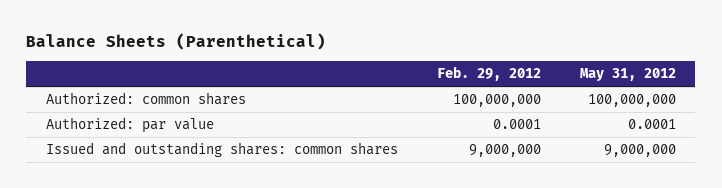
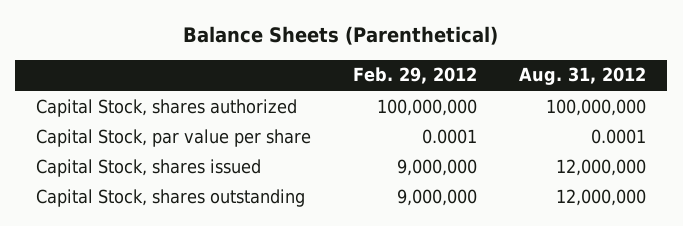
- | Feb. 29, 2012 | May 31, 2012
+ | Feb. 29, 2012 | Aug. 31, 2012
- Authorized: common shares | 100,000,000 | 100,000,000
- Authorized: par value | 0.0001 | 0.0001
- Issued and outstanding shares: common shares | 9,000,000 | 9,000,000
+ Capital Stock, shares authorized | 100,000,000 | 100,000,000
+ Capital Stock, par value per share | 0.0001 | 0.0001
+ Capital Stock, shares issued | 9,000,000 | 12,000,000
+ Capital Stock, shares outstanding | 9,000,000 | 12,000,000

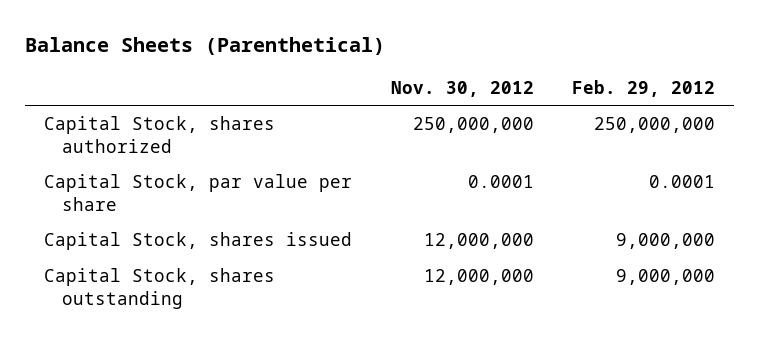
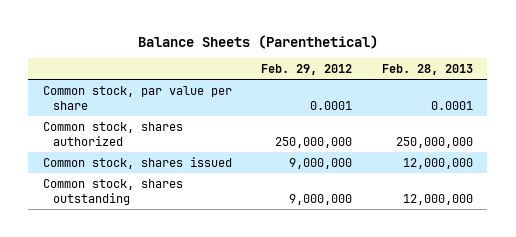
- | Nov. 30, 2012 | Feb. 29, 2012
+ | Feb. 29, 2012 | Feb. 28, 2013
- Capital Stock, shares authorized | 250,000,000 | 250,000,000
- Capital Stock, par value per share | 0.0001 | 0.0001
- Capital Stock, shares issued | 12,000,000 | 9,000,000
- Capital Stock, shares outstanding | 12,000,000 | 9,000,000
+ Common stock, par value per share | 0.0001 | 0.0001
+ Common stock, shares authorized | 250,000,000 | 250,000,000
+ Common stock, shares issued | 9,000,000 | 12,000,000
+ Common stock, shares outstanding | 9,000,000 | 12,000,000

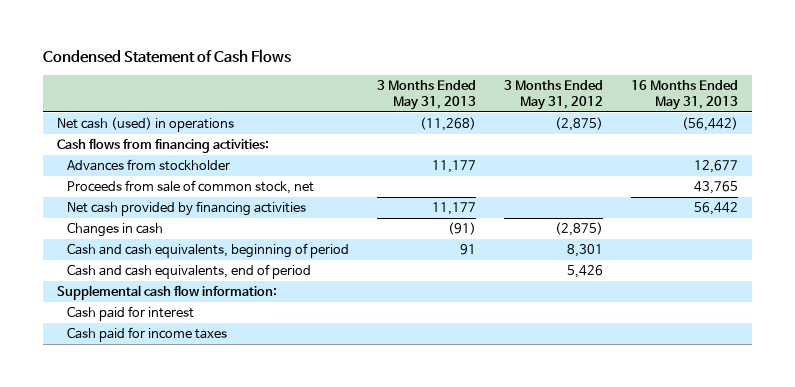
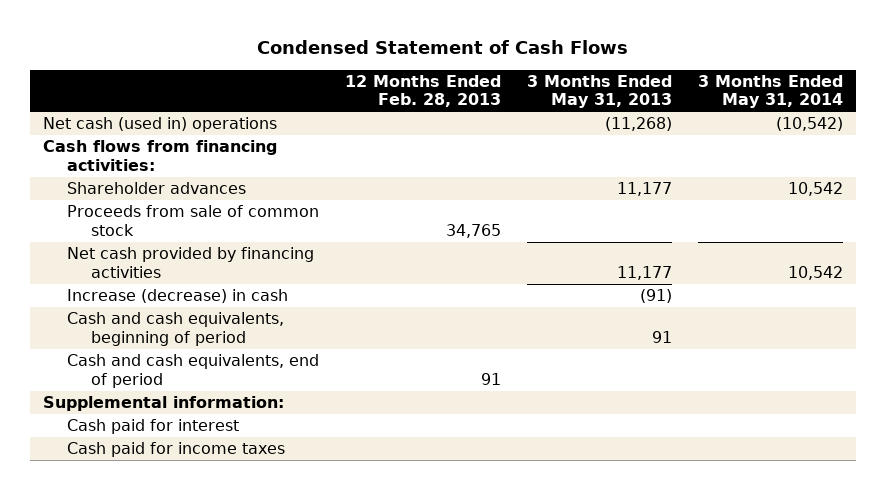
- | 3 Months Ended May 31, 2013 | 3 Months Ended May 31, 2012 | 16 Months Ended May 31, 2013
+ | 12 Months Ended Feb. 28, 2013 | 3 Months Ended May 31, 2013 | 3 Months Ended May 31, 2014
- Net cash (used) in operations | (11,268) | (2,875) | (56,442)
+ Net cash (used in) operations | | (11,268) | (10,542)
- Advances from stockholder | 11,177 | | 12,677
- Proceeds from sale of common stock, net | | | 43,765
+ Shareholder advances | | 11,177 | 10,542
+ Proceeds from sale of common stock | 34,765 | |
- Changes in cash | (91) | (2,875) |
+ Increase (decrease) in cash | | (91) |
- Supplemental cash flow information:
+ Supplemental information:

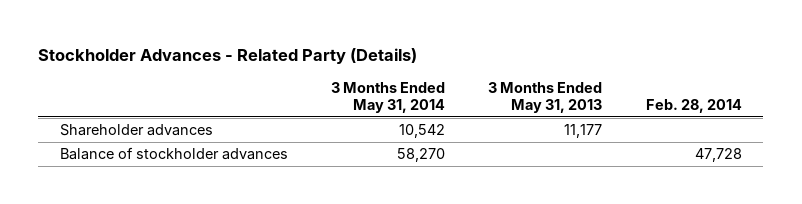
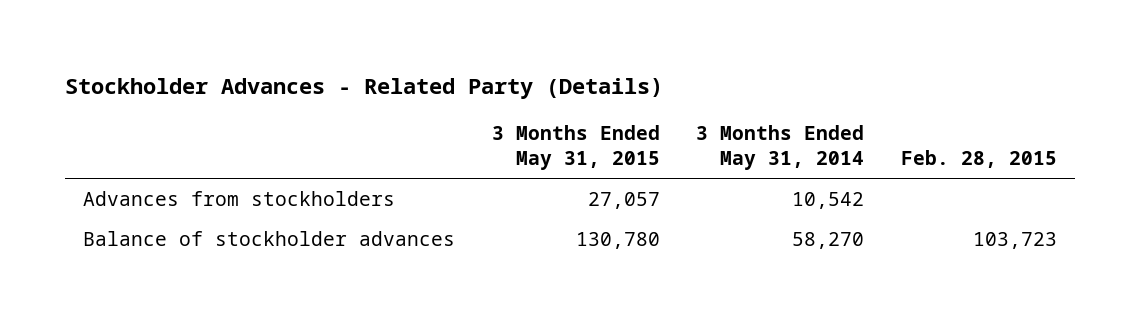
- | 3 Months Ended May 31, 2014 | 3 Months Ended May 31, 2013 | Feb. 28, 2014
+ | 3 Months Ended May 31, 2015 | 3 Months Ended May 31, 2014 | Feb. 28, 2015
- Shareholder advances | 10,542 | 11,177 |
+ Advances from stockholders | 27,057 | 10,542 |

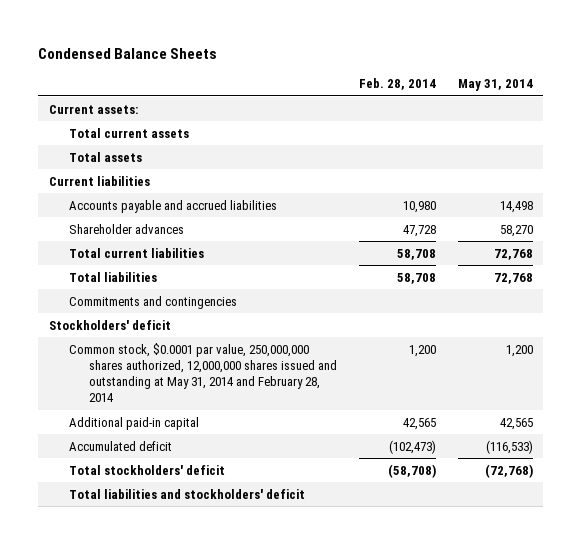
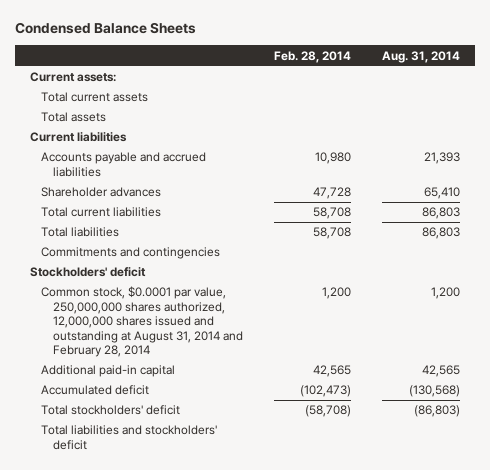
- | Feb. 28, 2014 | May 31, 2014
+ | Feb. 28, 2014 | Aug. 31, 2014
- Common stock, $0.0001 par value, 250,000,000 shares authorized, 12,000,000 shares issued and outstanding at May 31, 2014 and February 28, 2014 | 1,200 | 1,200
+ Common stock, $0.0001 par value, 250,000,000 shares authorized, 12,000,000 shares issued and outstanding at August 31, 2014 and February 28, 2014 | 1,200 | 1,200

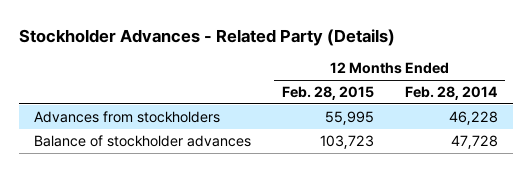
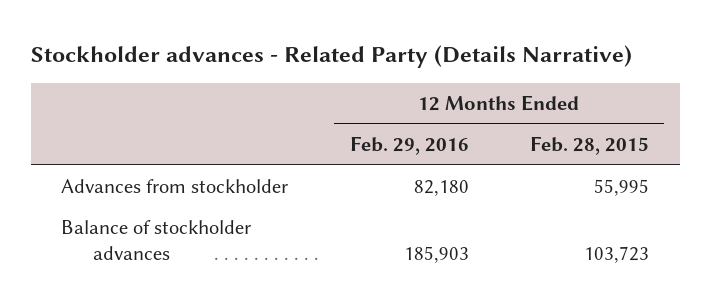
- Stockholder Advances - Related Party (Details)
+ Stockholder advances - Related Party (Details Narrative)
- | 12 Months Ended Feb. 28, 2015 | 12 Months Ended Feb. 28, 2014
+ | 12 Months Ended Feb. 29, 2016 | 12 Months Ended Feb. 28, 2015
- Advances from stockholders | 55,995 | 46,228
+ Advances from stockholder | 82,180 | 55,995

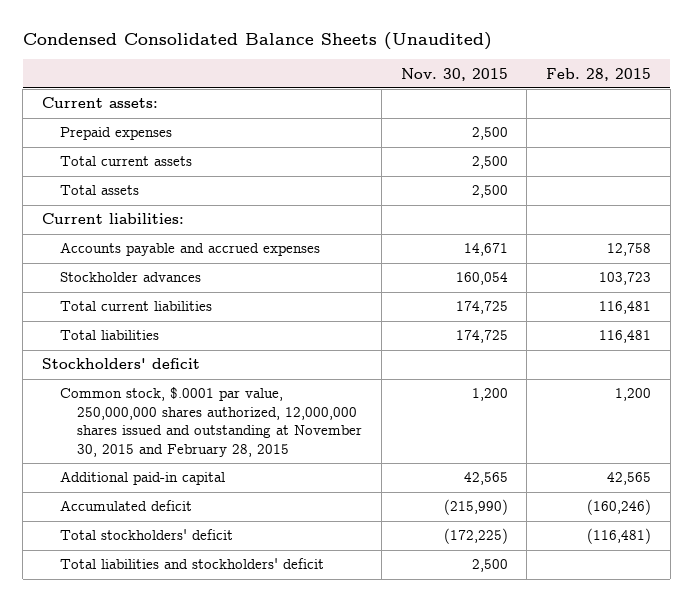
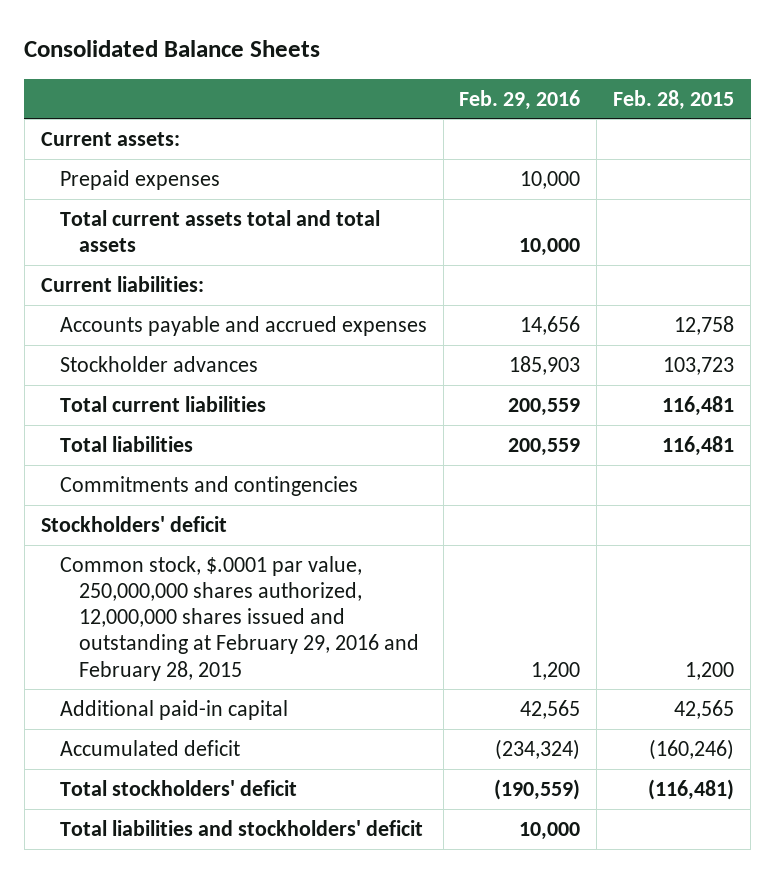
- Condensed Consolidated Balance Sheets (Unaudited)
+ Consolidated Balance Sheets
- | Nov. 30, 2015 | Feb. 28, 2015
+ | Feb. 29, 2016 | Feb. 28, 2015
- Total current assets | 2,500 |
- Total assets | 2,500 |
+ Total current assets total and total assets | 10,000 |
+ Commitments and contingencies
- Common stock, $.0001 par value, 250,000,000 shares authorized, 12,000,000 shares issued and outstanding at November 30, 2015 and February 28, 2015 | 1,200 | 1,200
+ Common stock, $.0001 par value, 250,000,000 shares authorized, 12,000,000 shares issued and outstanding at February 29, 2016 and February 28, 2015 | 1,200 | 1,200

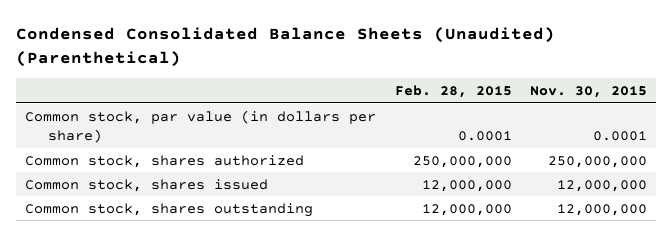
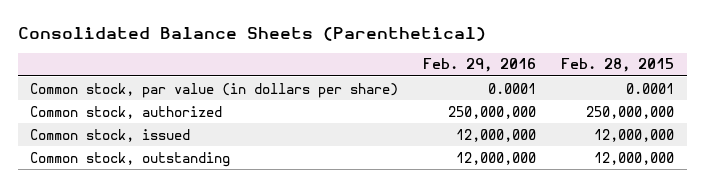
- Condensed Consolidated Balance Sheets (Unaudited) (Parenthetical)
+ Consolidated Balance Sheets (Parenthetical)
- | Feb. 28, 2015 | Nov. 30, 2015
+ | Feb. 29, 2016 | Feb. 28, 2015
- Common stock, shares authorized | 250,000,000 | 250,000,000
- Common stock, shares issued | 12,000,000 | 12,000,000
- Common stock, shares outstanding | 12,000,000 | 12,000,000
+ Common stock, authorized | 250,000,000 | 250,000,000
+ Common stock, issued | 12,000,000 | 12,000,000
+ Common stock, outstanding | 12,000,000 | 12,000,000

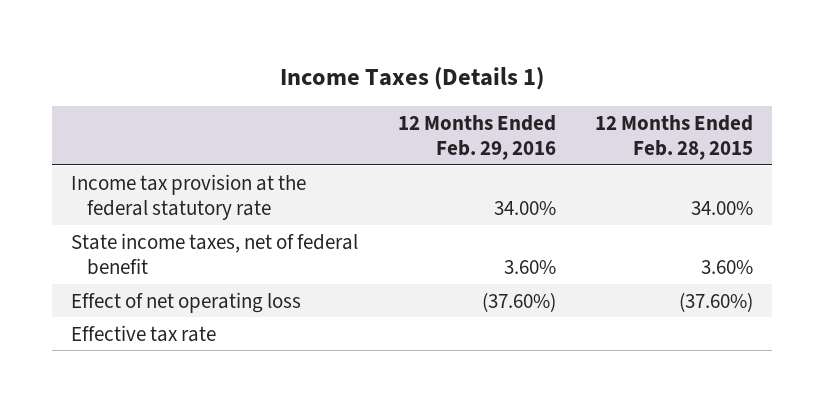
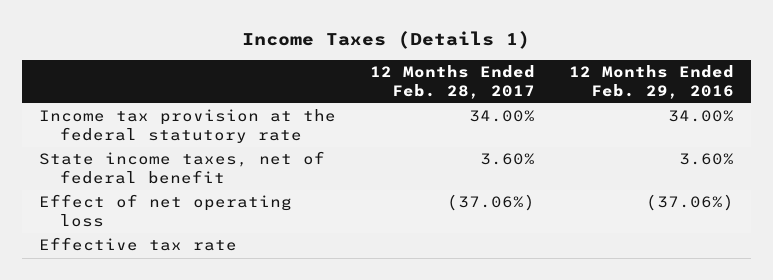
- | 12 Months Ended Feb. 29, 2016 | 12 Months Ended Feb. 28, 2015
+ | 12 Months Ended Feb. 28, 2017 | 12 Months Ended Feb. 29, 2016
- Effect of net operating loss | (37.60%) | (37.60%)
+ Effect of net operating loss | (37.06%) | (37.06%)

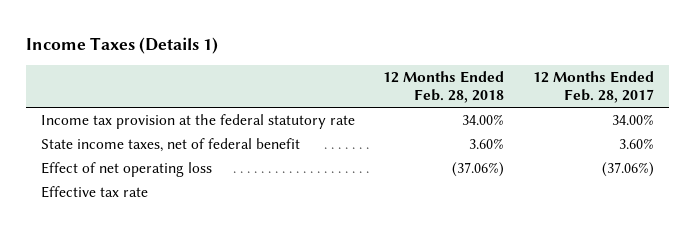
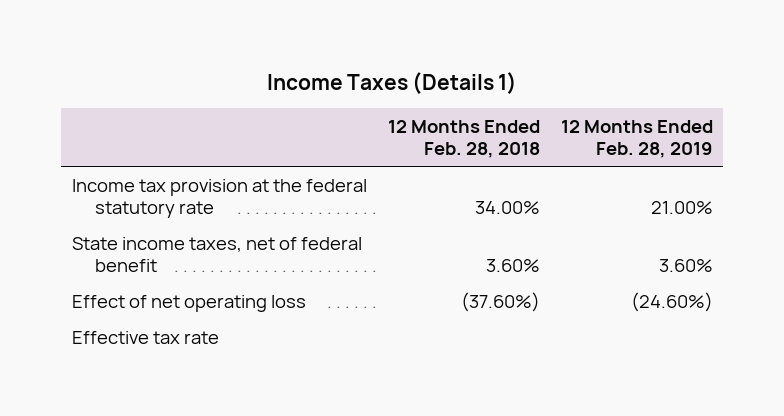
- | 12 Months Ended Feb. 28, 2018 | 12 Months Ended Feb. 28, 2017
+ | 12 Months Ended Feb. 28, 2018 | 12 Months Ended Feb. 28, 2019
- Effect of net operating loss | (37.06%) | (37.06%)
+ Effect of net operating loss | (37.60%) | (24.60%)

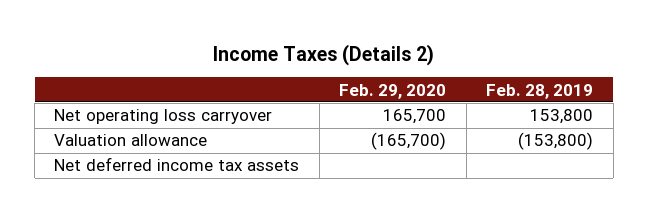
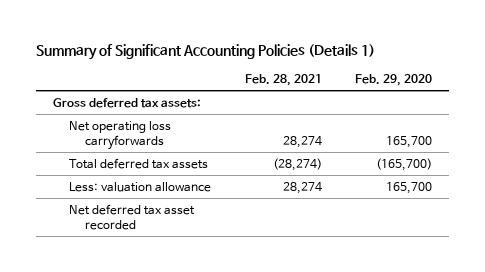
- Income Taxes (Details 2)
+ Summary of Significant Accounting Policies (Details 1)
- | Feb. 29, 2020 | Feb. 28, 2019
+ | Feb. 28, 2021 | Feb. 29, 2020
- Net operating loss carryover | 165,700 | 153,800
- Valuation allowance | (165,700) | (153,800)
- Net deferred income tax assets
+ Gross deferred tax assets:
+ Net operating loss carryforwards | 28,274 | 165,700
+ Total deferred tax assets | (28,274) | (165,700)
+ Less: valuation allowance | 28,274 | 165,700
+ Net deferred tax asset recorded

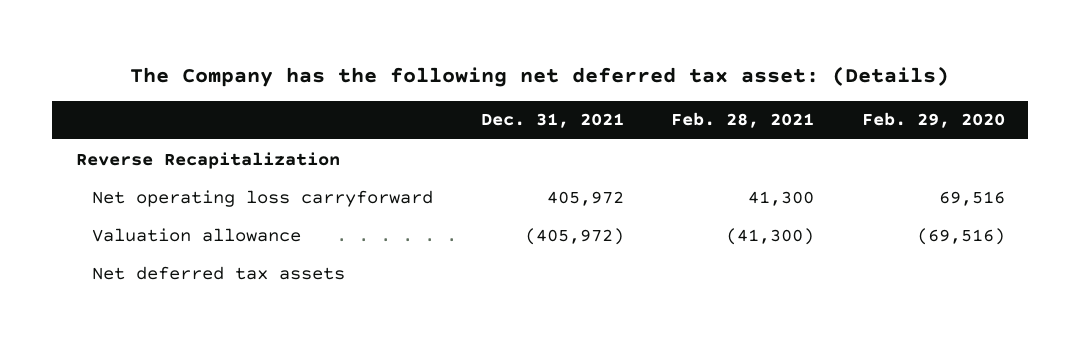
- Summary of Significant Accounting Policies (Details 1)
+ The Company has the following net deferred tax asset: (Details)
- | Feb. 28, 2021 | Feb. 29, 2020
+ | Dec. 31, 2021 | Feb. 28, 2021 | Feb. 29, 2020
- Gross deferred tax assets:
- Net operating loss carryforwards | 28,274 | 165,700
- Total deferred tax assets | (28,274) | (165,700)
- Less: valuation allowance | 28,274 | 165,700
- Net deferred tax asset recorded
+ Reverse Recapitalization
+ Net operating loss carryforward | 405,972 | 41,300 | 69,516
+ Valuation allowance | (405,972) | (41,300) | (69,516)
+ Net deferred tax assets

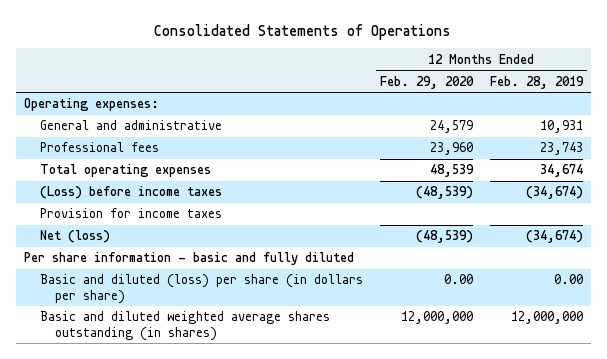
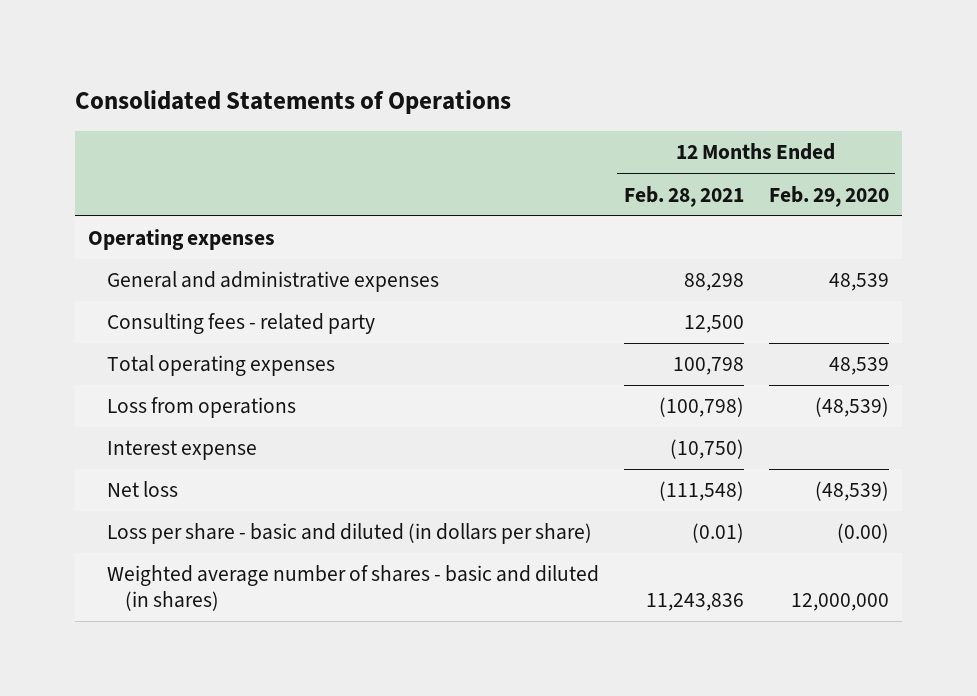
- | 12 Months Ended Feb. 29, 2020 | 12 Months Ended Feb. 28, 2019
+ | 12 Months Ended Feb. 28, 2021 | 12 Months Ended Feb. 29, 2020
- Operating expenses:
- General and administrative | 24,579 | 10,931
- Professional fees | 23,960 | 23,743
+ Operating expenses
+ General and administrative expenses | 88,298 | 48,539
+ Consulting fees - related party | 12,500 |
- (Loss) before income taxes | (48,539) | (34,674)
- Provision for income taxes
- Net (loss) | (48,539) | (34,674)
- Per share information - basic and fully diluted
- Basic and diluted (loss) per share (in dollars per share) | 0.00 | 0.00
- Basic and diluted weighted average shares outstanding (in shares) | 12,000,000 | 12,000,000
+ Loss from operations | (100,798) | (48,539)
+ Interest expense | (10,750) |
+ Net loss | (111,548) | (48,539)
+ Loss per share - basic and diluted (in dollars per share) | (0.01) | (0.00)
+ Weighted average number of shares - basic and diluted (in shares) | 11,243,836 | 12,000,000

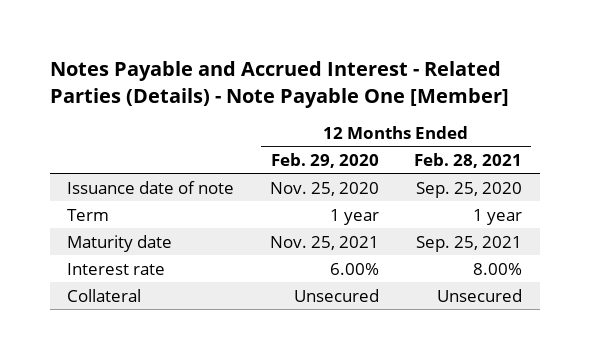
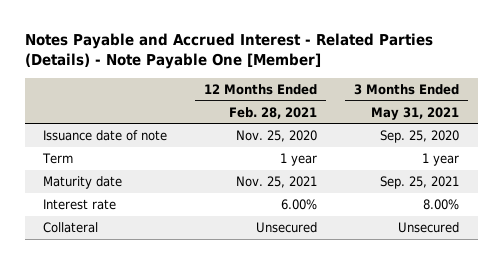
- | 12 Months Ended Feb. 29, 2020 | 12 Months Ended Feb. 28, 2021
+ | 12 Months Ended Feb. 28, 2021 | 3 Months Ended May 31, 2021
- Issuance date of note | Nov. 25, 2020 | Sep. 25, 2020
+ Issuance date of note | Nov. 25, 2020 | Sep. 25, 2020
- Maturity date | Nov. 25, 2021 | Sep. 25, 2021
- Interest rate | 6.00% | 8.00%
+ Maturity date | Nov. 25, 2021 | Sep. 25, 2021
+ Interest rate | 6.00% | 8.00%

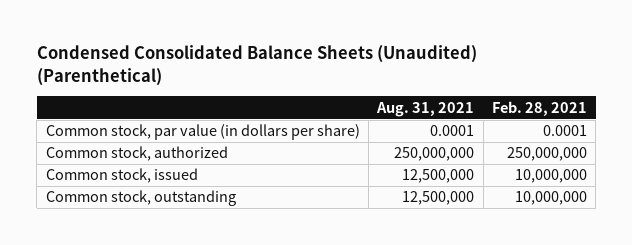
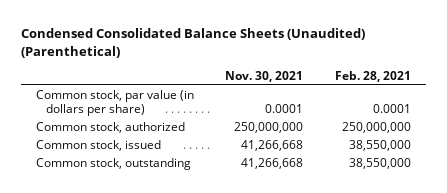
- | Aug. 31, 2021 | Feb. 28, 2021
+ | Nov. 30, 2021 | Feb. 28, 2021
- Common stock, issued | 12,500,000 | 10,000,000
- Common stock, outstanding | 12,500,000 | 10,000,000
+ Common stock, issued | 41,266,668 | 38,550,000
+ Common stock, outstanding | 41,266,668 | 38,550,000

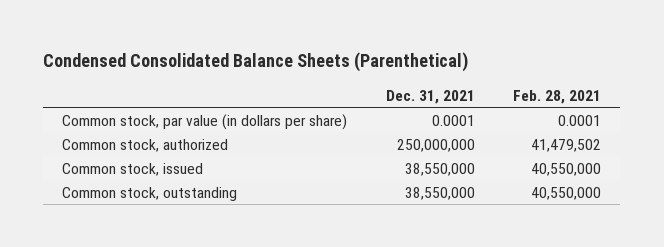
- Condensed Consolidated Balance Sheets (Unaudited) (Parenthetical)
+ Condensed Consolidated Balance Sheets (Parenthetical)
- | Nov. 30, 2021 | Feb. 28, 2021
+ | Dec. 31, 2021 | Feb. 28, 2021
- Common stock, authorized | 250,000,000 | 250,000,000
- Common stock, issued | 41,266,668 | 38,550,000
- Common stock, outstanding | 41,266,668 | 38,550,000
+ Common stock, authorized | 250,000,000 | 41,479,502
+ Common stock, issued | 38,550,000 | 40,550,000
+ Common stock, outstanding | 38,550,000 | 40,550,000

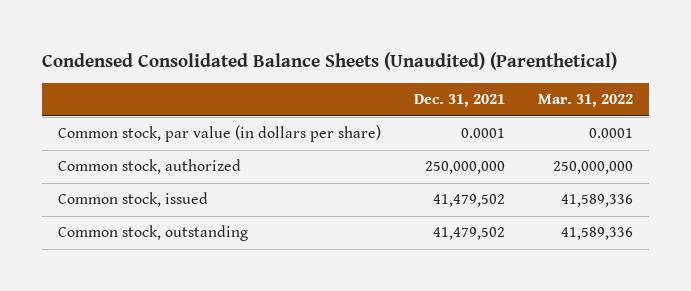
- Condensed Consolidated Balance Sheets (Parenthetical)
+ Condensed Consolidated Balance Sheets (Unaudited) (Parenthetical)
- | Dec. 31, 2021 | Feb. 28, 2021
+ | Dec. 31, 2021 | Mar. 31, 2022
- Common stock, issued | 38,550,000 | 40,550,000
- Common stock, outstanding | 38,550,000 | 40,550,000
+ Common stock, issued | 41,479,502 | 41,589,336
+ Common stock, outstanding | 41,479,502 | 41,589,336

